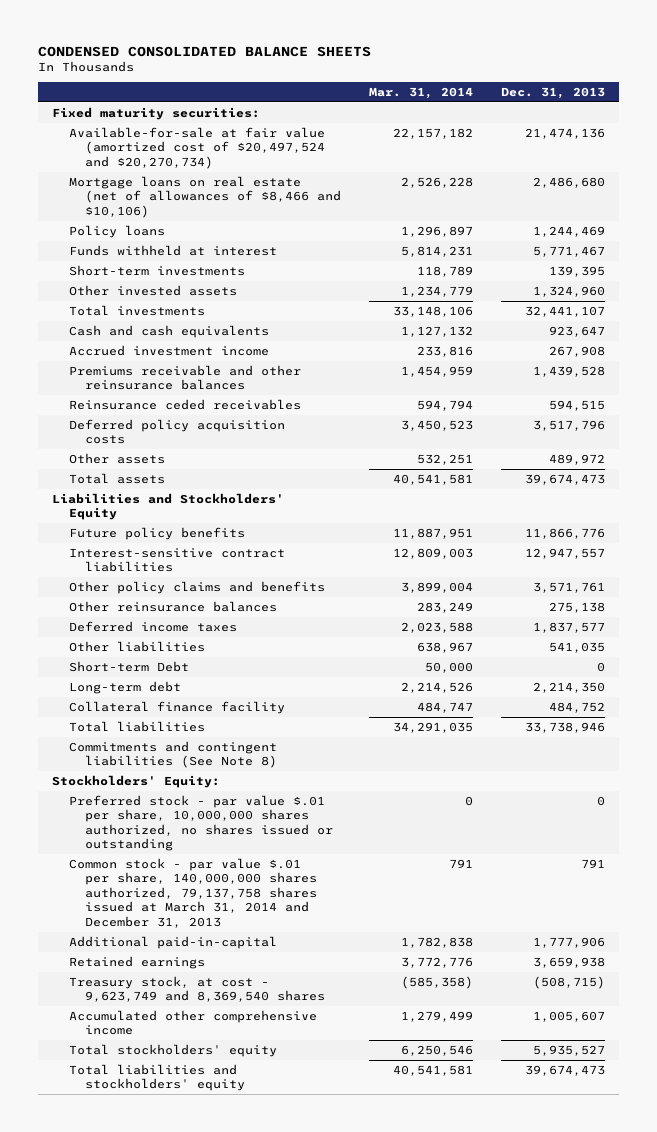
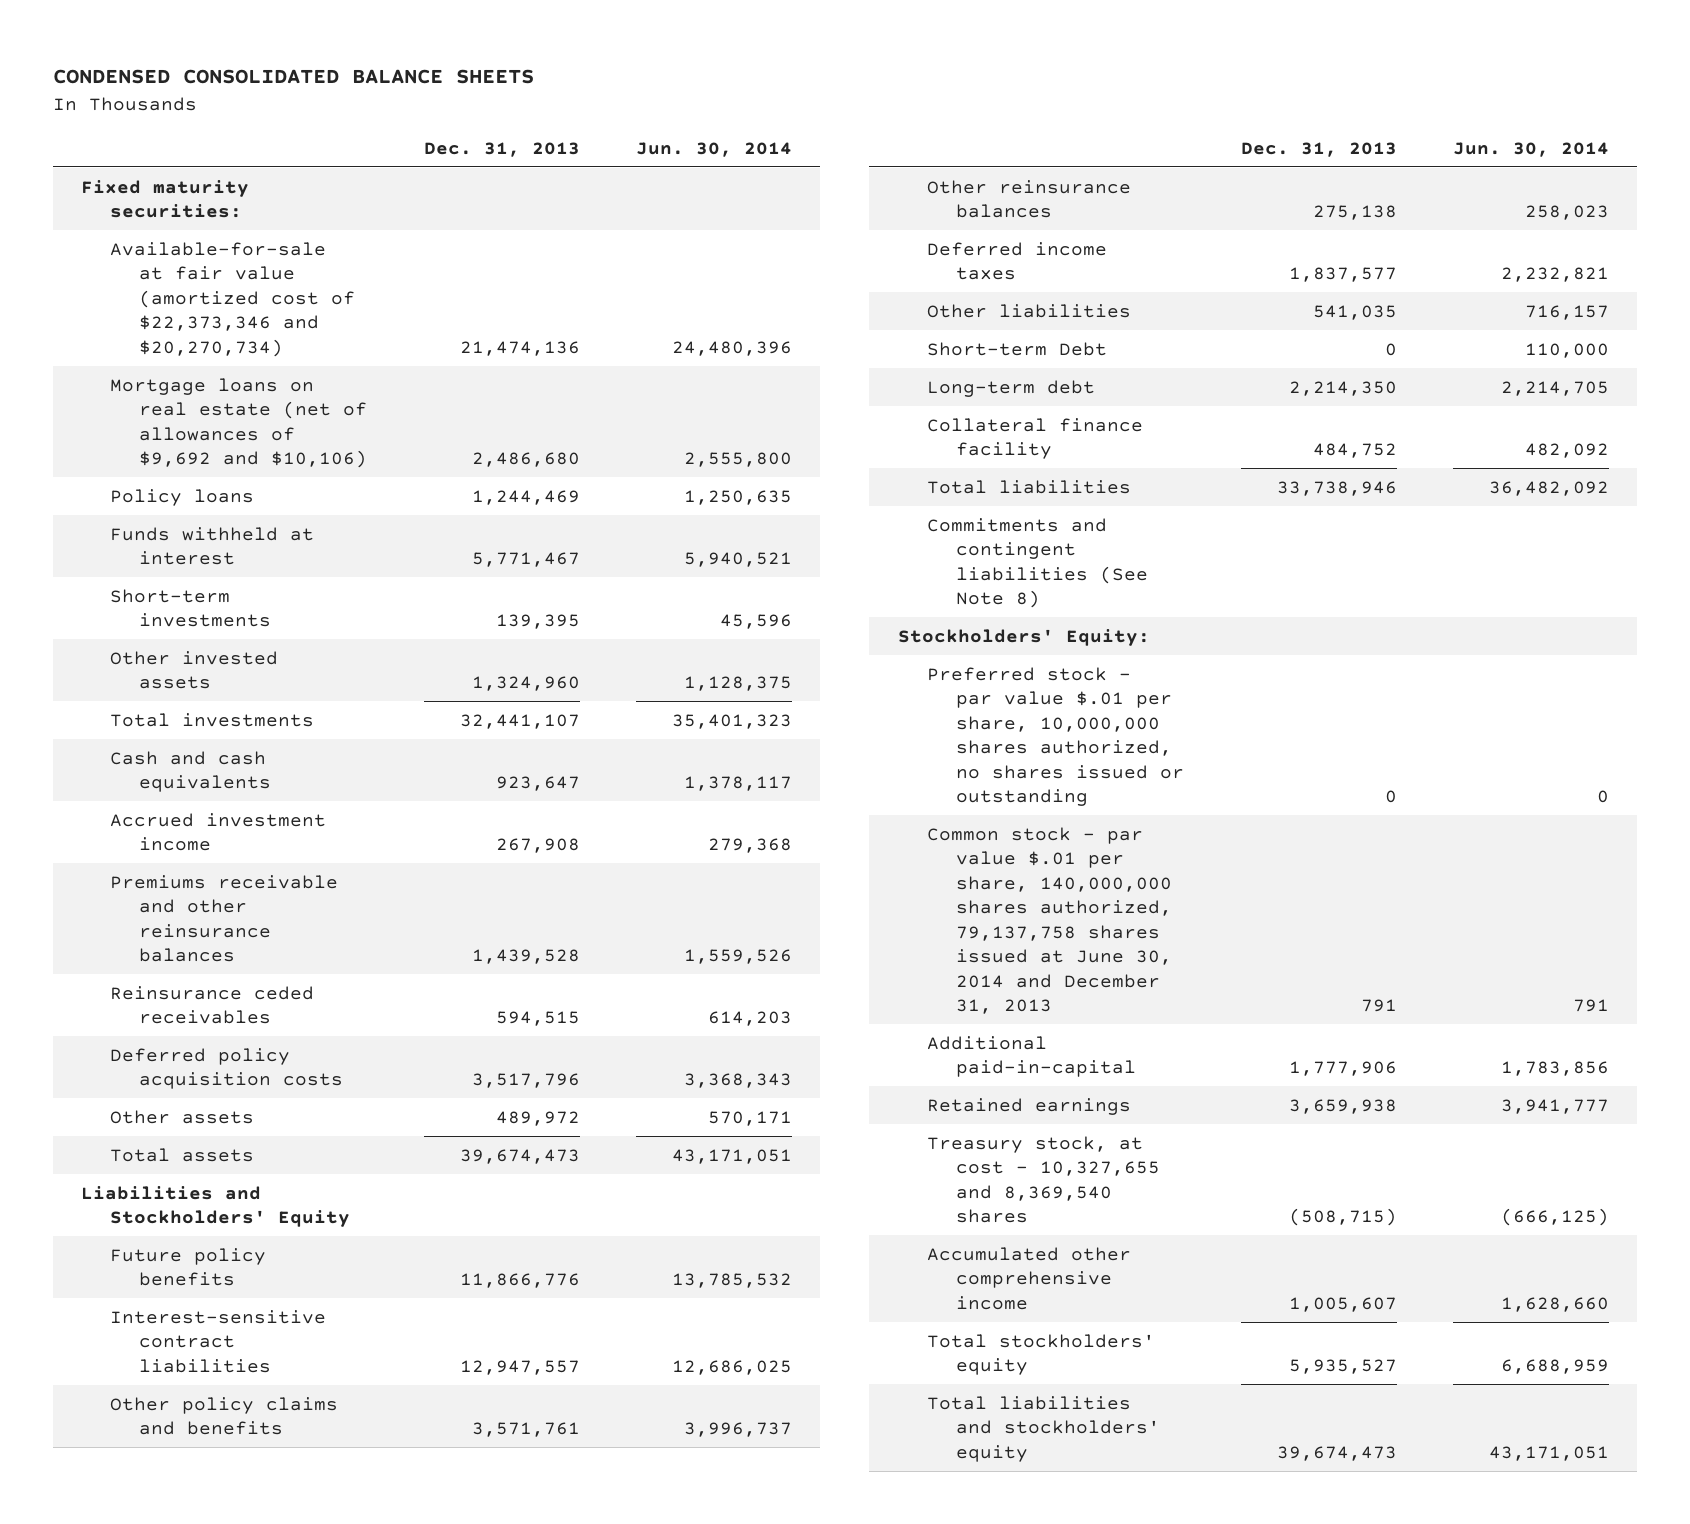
- | Mar. 31, 2014 | Dec. 31, 2013
+ | Dec. 31, 2013 | Jun. 30, 2014
- Available-for-sale at fair value (amortized cost of $20,497,524 and $20,270,734) | 22,157,182 | 21,474,136
- Mortgage loans on real estate (net of allowances of $8,466 and $10,106) | 2,526,228 | 2,486,680
+ Available-for-sale at fair value (amortized cost of $22,373,346 and $20,270,734) | 21,474,136 | 24,480,396
+ Mortgage loans on real estate (net of allowances of $9,692 and $10,106) | 2,486,680 | 2,555,800
- Common stock - par value $.01 per share, 140,000,000 shares authorized, 79,137,758 shares issued at March 31, 2014 and December 31, 2013 | 791 | 791
+ Common stock - par value $.01 per share, 140,000,000 shares authorized, 79,137,758 shares issued at June 30, 2014 and December 31, 2013 | 791 | 791
- Treasury stock, at cost - 9,623,749 and 8,369,540 shares | (585,358) | (508,715)
+ Treasury stock, at cost - 10,327,655 and 8,369,540 shares | (508,715) | (666,125)

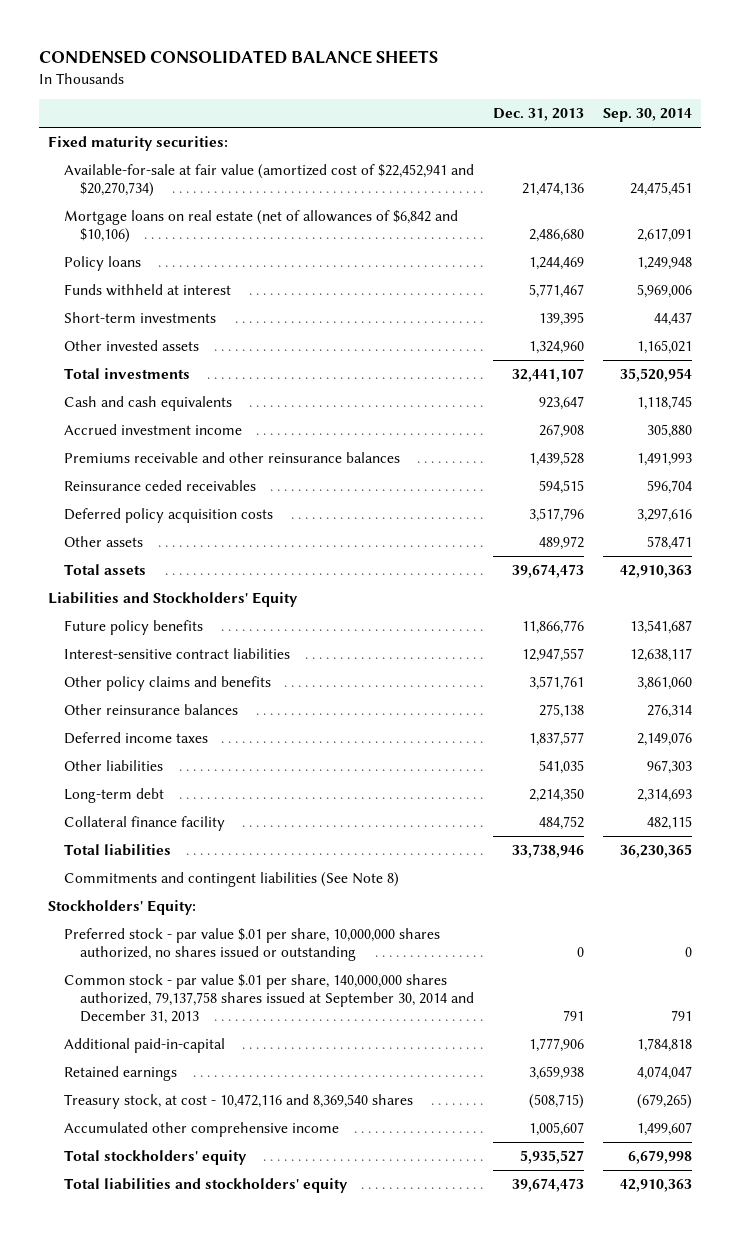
- | Dec. 31, 2013 | Jun. 30, 2014
+ | Dec. 31, 2013 | Sep. 30, 2014
- Available-for-sale at fair value (amortized cost of $22,373,346 and $20,270,734) | 21,474,136 | 24,480,396
- Mortgage loans on real estate (net of allowances of $9,692 and $10,106) | 2,486,680 | 2,555,800
+ Available-for-sale at fair value (amortized cost of $22,452,941 and $20,270,734) | 21,474,136 | 24,475,451
+ Mortgage loans on real estate (net of allowances of $6,842 and $10,106) | 2,486,680 | 2,617,091
- Short-term Debt | 0 | 110,000
- Common stock - par value $.01 per share, 140,000,000 shares authorized, 79,137,758 shares issued at June 30, 2014 and December 31, 2013 | 791 | 791
+ Common stock - par value $.01 per share, 140,000,000 shares authorized, 79,137,758 shares issued at September 30, 2014 and December 31, 2013 | 791 | 791
- Treasury stock, at cost - 10,327,655 and 8,369,540 shares | (508,715) | (666,125)
+ Treasury stock, at cost - 10,472,116 and 8,369,540 shares | (508,715) | (679,265)

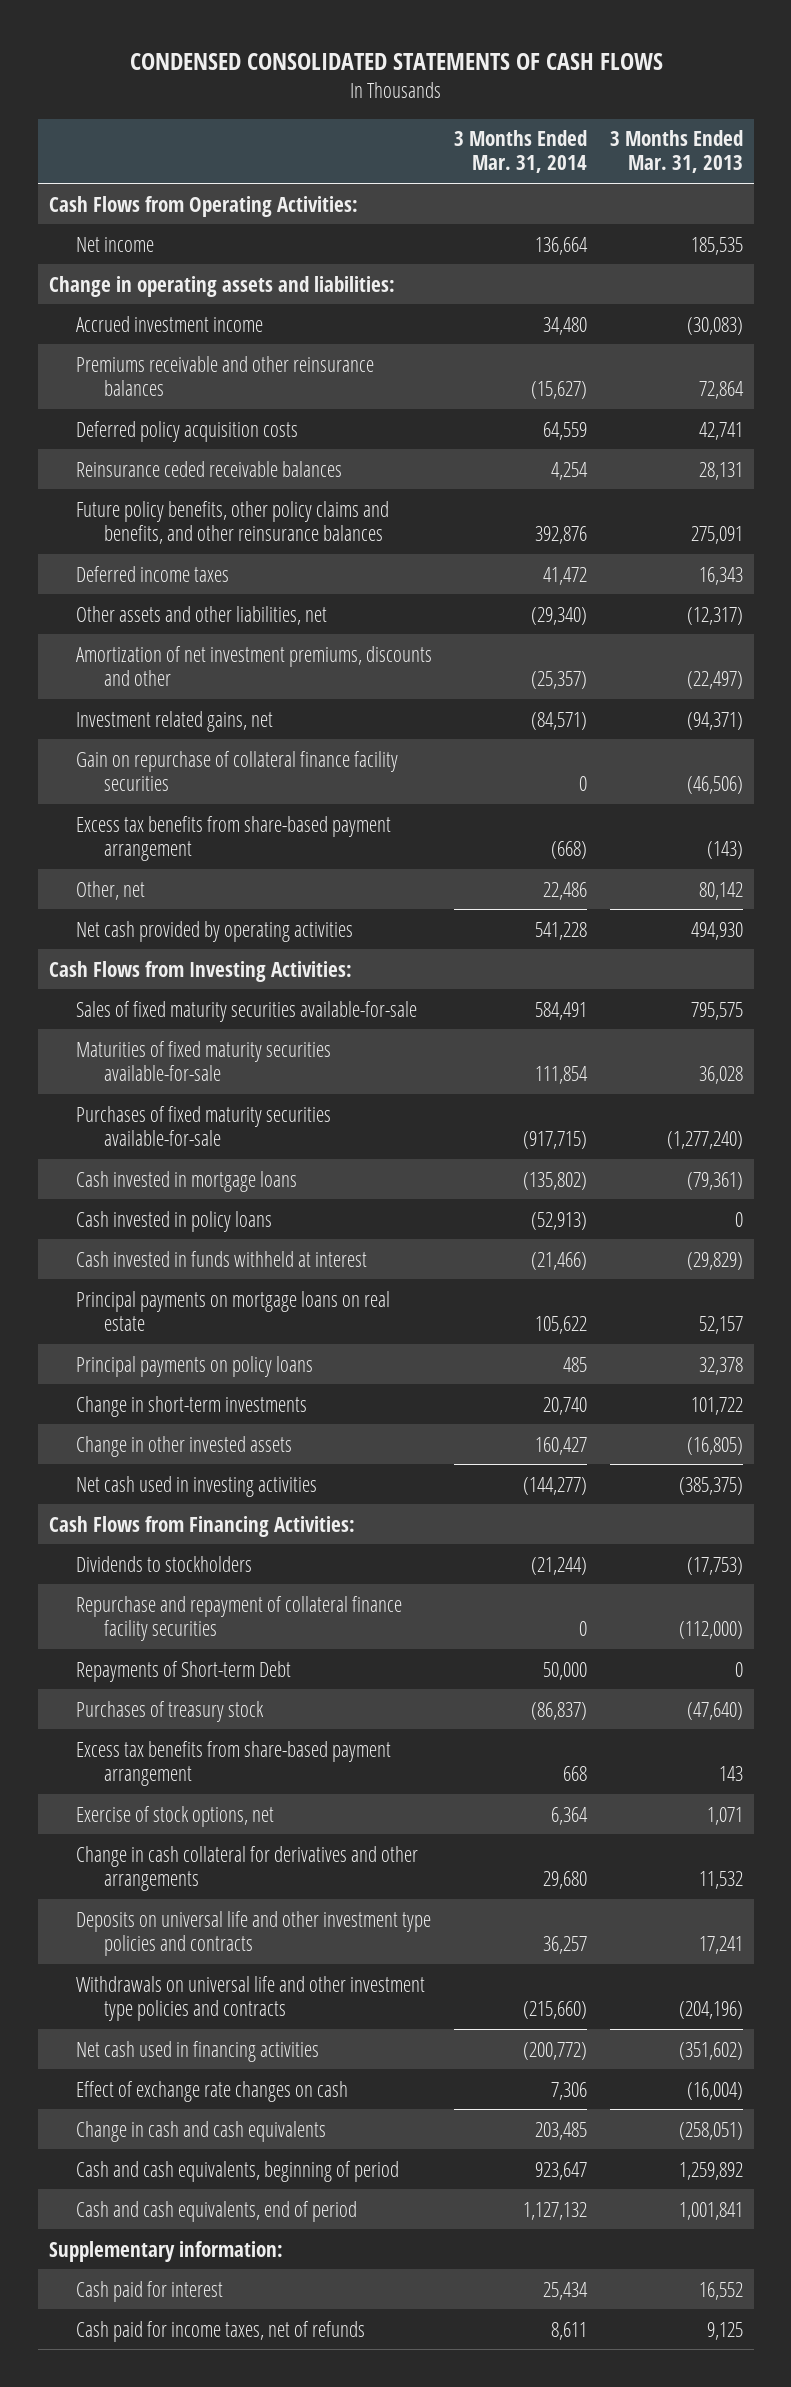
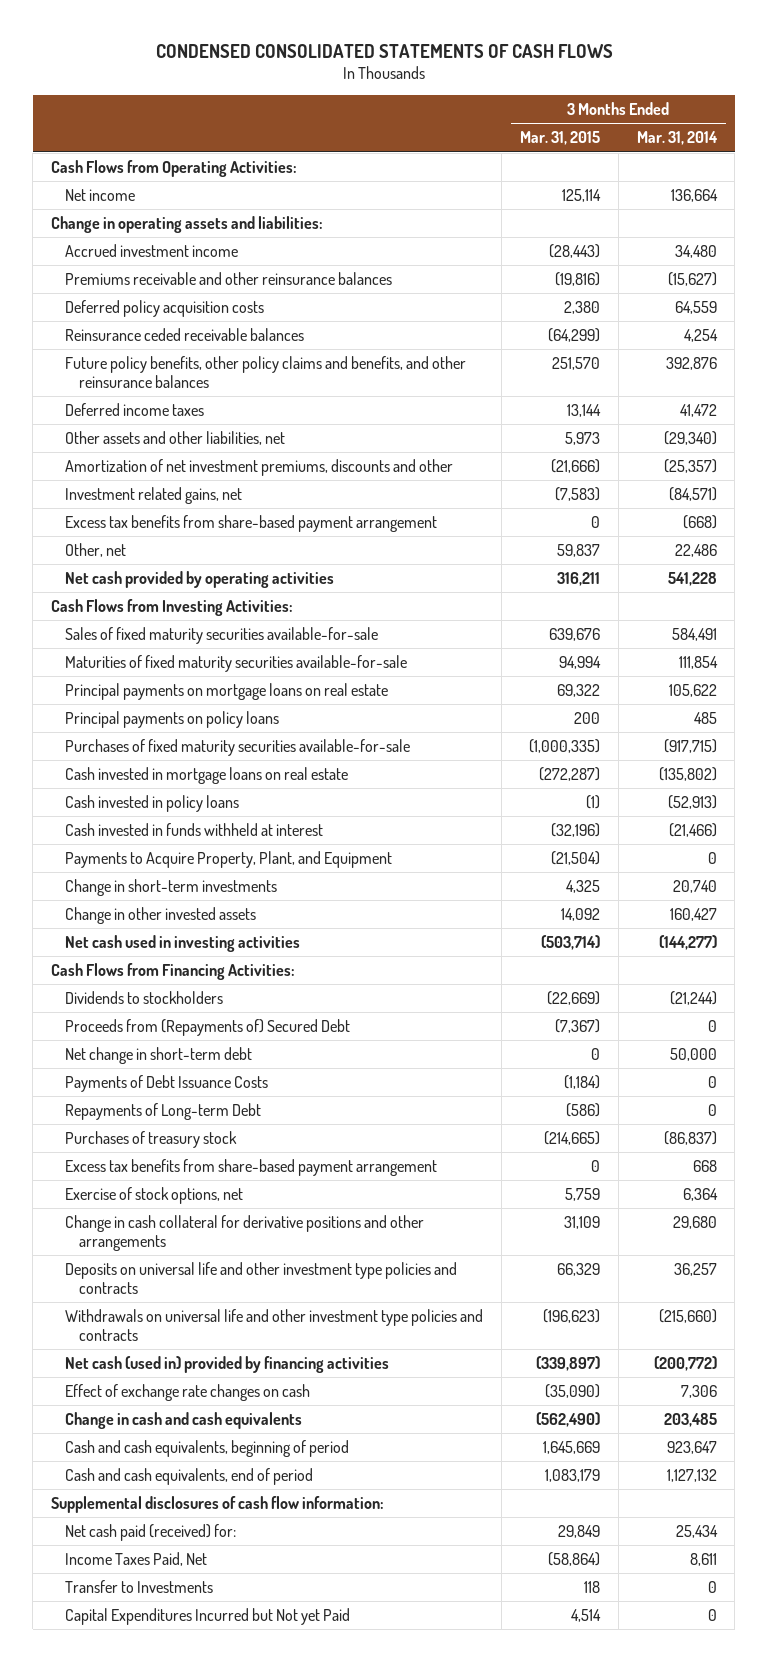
- | 3 Months Ended Mar. 31, 2014 | 3 Months Ended Mar. 31, 2013
+ | 3 Months Ended Mar. 31, 2015 | 3 Months Ended Mar. 31, 2014
- Gain on repurchase of collateral finance facility securities | 0 | (46,506)
moved up: Principal payments on mortgage loans on real estate | 69,322 | 105,622
moved up: Principal payments on policy loans | 200 | 485
- Cash invested in mortgage loans | (135,802) | (79,361)
+ Cash invested in mortgage loans on real estate | (272,287) | (135,802)
+ Payments to Acquire Property, Plant, and Equipment | (21,504) | 0
- Repurchase and repayment of collateral finance facility securities | 0 | (112,000)
- Repayments of Short-term Debt | 50,000 | 0
+ Proceeds from (Repayments of) Secured Debt | (7,367) | 0
+ Net change in short-term debt | 0 | 50,000
+ Payments of Debt Issuance Costs | (1,184) | 0
+ Repayments of Long-term Debt | (586) | 0
- Change in cash collateral for derivatives and other arrangements | 29,680 | 11,532
+ Change in cash collateral for derivative positions and other arrangements | 31,109 | 29,680
- Net cash used in financing activities | (200,772) | (351,602)
+ Net cash (used in) provided by financing activities | (339,897) | (200,772)
- Supplementary information:
- Cash paid for interest | 25,434 | 16,552
- Cash paid for income taxes, net of refunds | 8,611 | 9,125
+ Supplemental disclosures of cash flow information:
+ Net cash paid (received) for: | 29,849 | 25,434
+ Income Taxes Paid, Net | (58,864) | 8,611
+ Transfer to Investments | 118 | 0
+ Capital Expenditures Incurred but Not yet Paid | 4,514 | 0

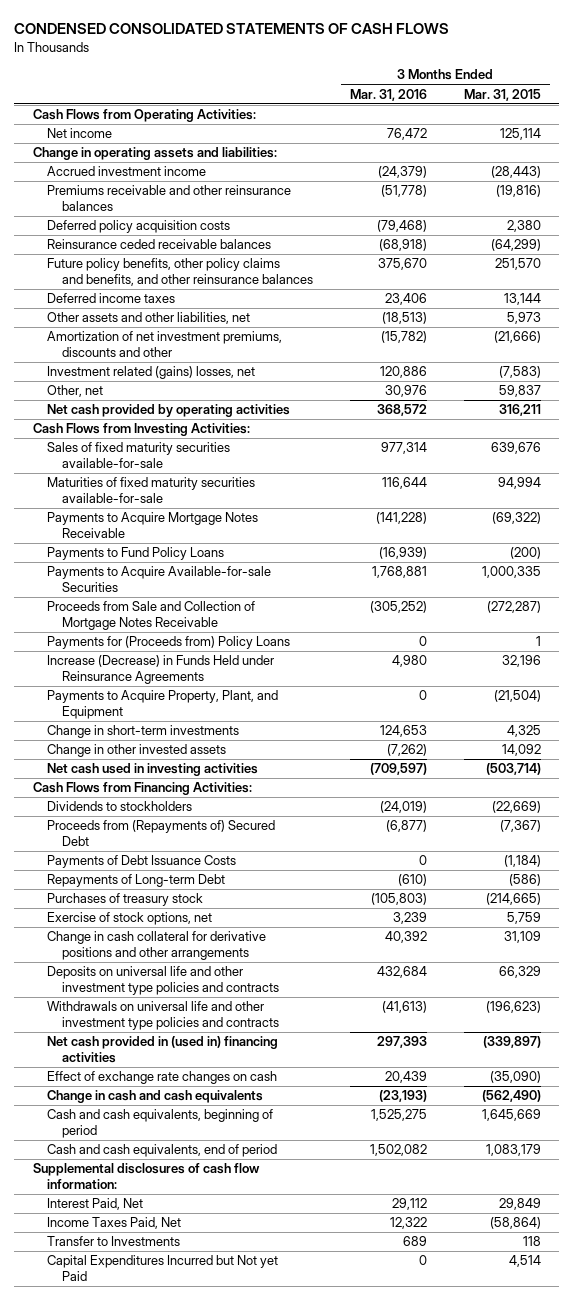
- | 3 Months Ended Mar. 31, 2015 | 3 Months Ended Mar. 31, 2014
+ | 3 Months Ended Mar. 31, 2016 | 3 Months Ended Mar. 31, 2015
- Investment related gains, net | (7,583) | (84,571)
- Excess tax benefits from share-based payment arrangement | 0 | (668)
+ Investment related (gains) losses, net | 120,886 | (7,583)
- Principal payments on mortgage loans on real estate | 69,322 | 105,622
- Principal payments on policy loans | 200 | 485
- Purchases of fixed maturity securities available-for-sale | (1,000,335) | (917,715)
- Cash invested in mortgage loans on real estate | (272,287) | (135,802)
- Cash invested in policy loans | (1) | (52,913)
- Cash invested in funds withheld at interest | (32,196) | (21,466)
+ Payments to Acquire Mortgage Notes Receivable | (141,228) | (69,322)
+ Payments to Fund Policy Loans | (16,939) | (200)
+ Payments to Acquire Available-for-sale Securities | 1,768,881 | 1,000,335
+ Proceeds from Sale and Collection of Mortgage Notes Receivable | (305,252) | (272,287)
+ Payments for (Proceeds from) Policy Loans | 0 | 1
+ Increase (Decrease) in Funds Held under Reinsurance Agreements | 4,980 | 32,196
- Net change in short-term debt | 0 | 50,000
- Excess tax benefits from share-based payment arrangement | 0 | 668
- Net cash (used in) provided by financing activities | (339,897) | (200,772)
+ Net cash provided in (used in) financing activities | 297,393 | (339,897)
- Net cash paid (received) for: | 29,849 | 25,434
+ Interest Paid, Net | 29,112 | 29,849

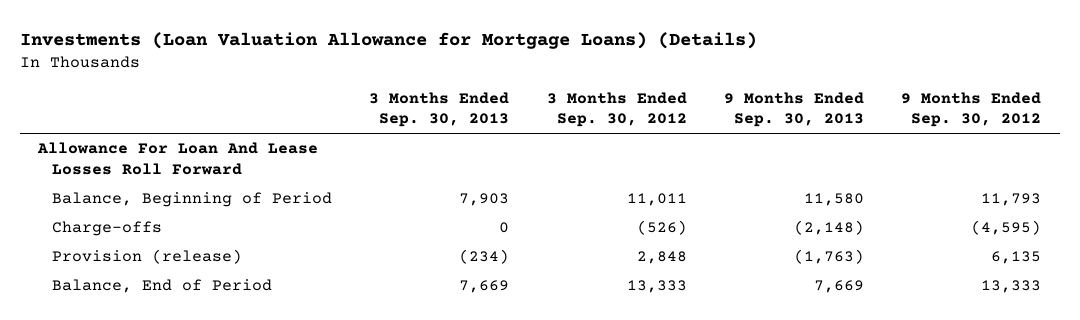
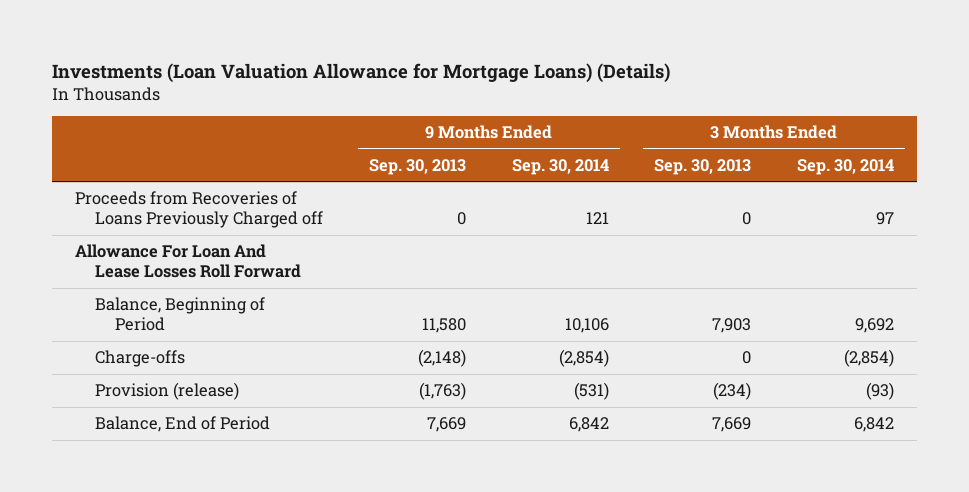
- | 3 Months Ended Sep. 30, 2013 | 3 Months Ended Sep. 30, 2012 | 9 Months Ended Sep. 30, 2013 | 9 Months Ended Sep. 30, 2012
+ | 9 Months Ended Sep. 30, 2013 | 9 Months Ended Sep. 30, 2014 | 3 Months Ended Sep. 30, 2013 | 3 Months Ended Sep. 30, 2014
+ Proceeds from Recoveries of Loans Previously Charged off | 0 | 121 | 0 | 97

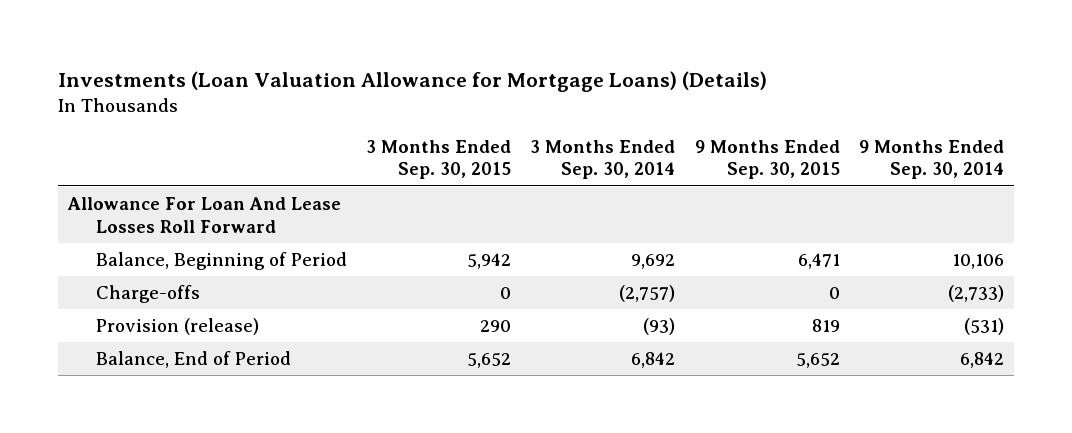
- | 9 Months Ended Sep. 30, 2013 | 9 Months Ended Sep. 30, 2014 | 3 Months Ended Sep. 30, 2013 | 3 Months Ended Sep. 30, 2014
+ | 3 Months Ended Sep. 30, 2015 | 3 Months Ended Sep. 30, 2014 | 9 Months Ended Sep. 30, 2015 | 9 Months Ended Sep. 30, 2014
- Proceeds from Recoveries of Loans Previously Charged off | 0 | 121 | 0 | 97
- Charge-offs | (2,148) | (2,854) | 0 | (2,854)
+ Charge-offs | 0 | (2,757) | 0 | (2,733)

